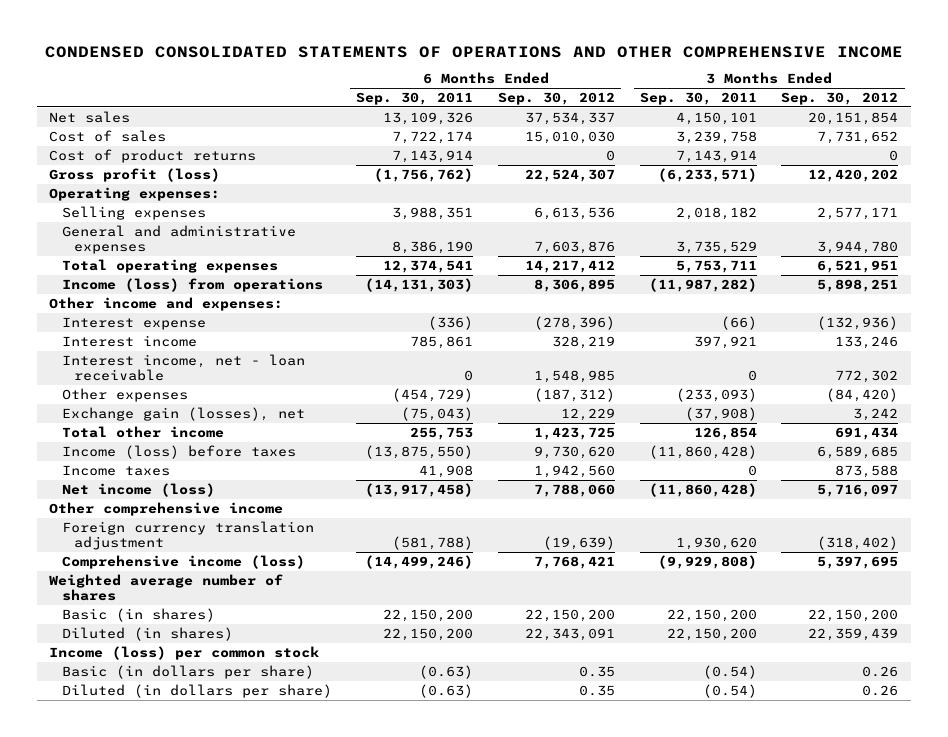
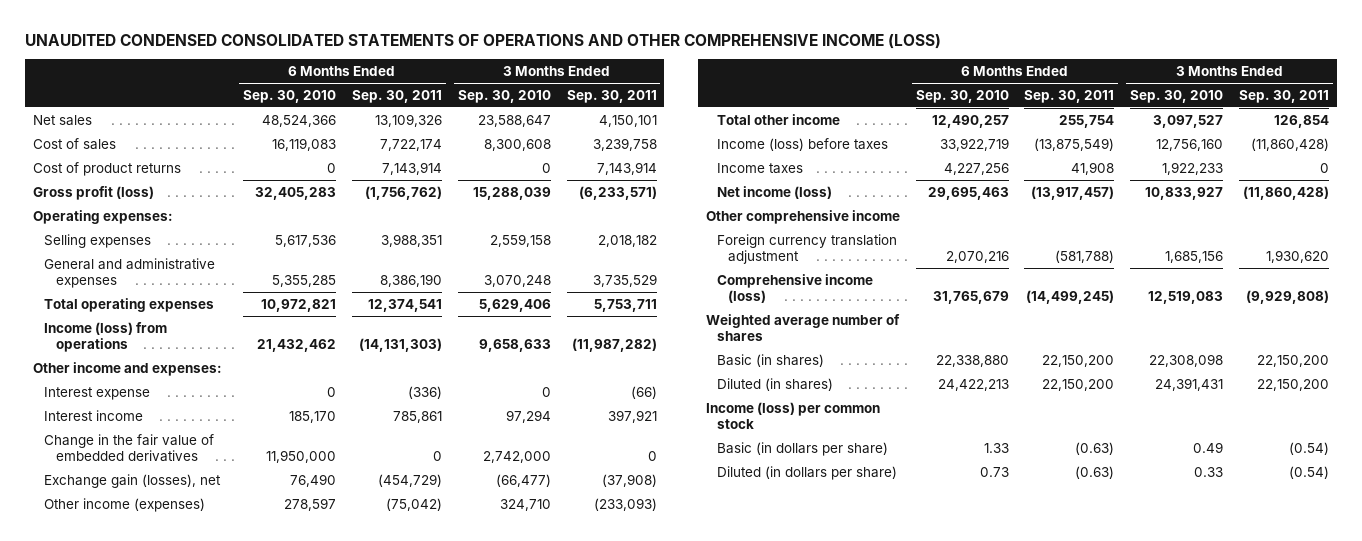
- CONDENSED CONSOLIDATED STATEMENTS OF OPERATIONS AND OTHER COMPREHENSIVE INCOME
+ UNAUDITED CONDENSED CONSOLIDATED STATEMENTS OF OPERATIONS AND OTHER COMPREHENSIVE INCOME (LOSS)
- | 6 Months Ended Sep. 30, 2011 | 6 Months Ended Sep. 30, 2012 | 3 Months Ended Sep. 30, 2011 | 3 Months Ended Sep. 30, 2012
+ | 6 Months Ended Sep. 30, 2010 | 6 Months Ended Sep. 30, 2011 | 3 Months Ended Sep. 30, 2010 | 3 Months Ended Sep. 30, 2011
- Interest income, net - loan receivable | 0 | 1,548,985 | 0 | 772,302
- Other expenses | (454,729) | (187,312) | (233,093) | (84,420)
- Exchange gain (losses), net | (75,043) | 12,229 | (37,908) | 3,242
- Total other income | 255,753 | 1,423,725 | 126,854 | 691,434
- Income (loss) before taxes | (13,875,550) | 9,730,620 | (11,860,428) | 6,589,685
+ Change in the fair value of embedded derivatives | 11,950,000 | 0 | 2,742,000 | 0
+ Exchange gain (losses), net | 76,490 | (454,729) | (66,477) | (37,908)
+ Other income (expenses) | 278,597 | (75,042) | 324,710 | (233,093)
+ Total other income | 12,490,257 | 255,754 | 3,097,527 | 126,854
+ Income (loss) before taxes | 33,922,719 | (13,875,549) | 12,756,160 | (11,860,428)
- Net income (loss) | (13,917,458) | 7,788,060 | (11,860,428) | 5,716,097
+ Net income (loss) | 29,695,463 | (13,917,457) | 10,833,927 | (11,860,428)
- Comprehensive income (loss) | (14,499,246) | 7,768,421 | (9,929,808) | 5,397,695
+ Comprehensive income (loss) | 31,765,679 | (14,499,245) | 12,519,083 | (9,929,808)

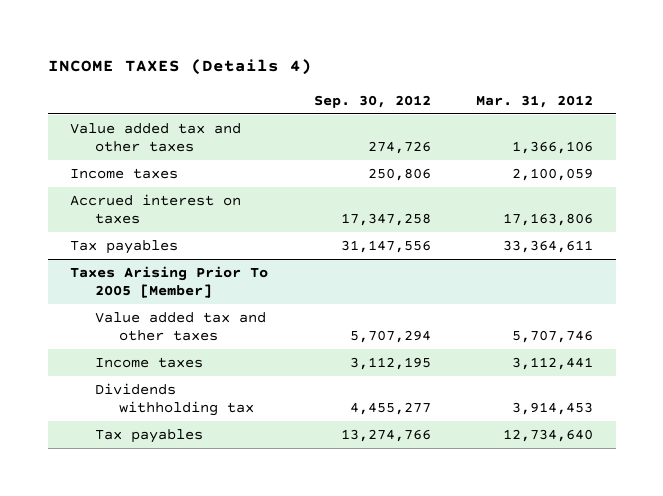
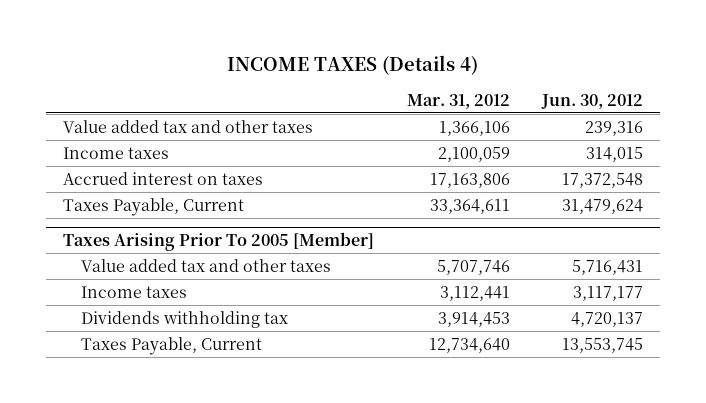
- | Sep. 30, 2012 | Mar. 31, 2012
+ | Mar. 31, 2012 | Jun. 30, 2012
- Tax payables | 31,147,556 | 33,364,611
+ Taxes Payable, Current | 33,364,611 | 31,479,624
@ Taxes Arising Prior To 2005 [Member]
- Tax payables | 13,274,766 | 12,734,640
+ Taxes Payable, Current | 12,734,640 | 13,553,745

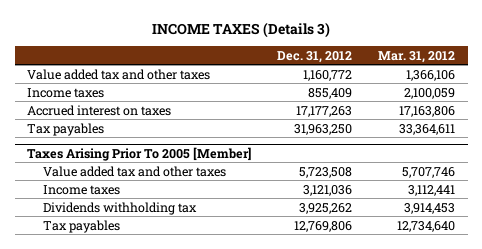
- INCOME TAXES (Details 4)
+ INCOME TAXES (Details 3)
- | Mar. 31, 2012 | Jun. 30, 2012
+ | Dec. 31, 2012 | Mar. 31, 2012
- Taxes Payable, Current | 33,364,611 | 31,479,624
+ Tax payables | 31,963,250 | 33,364,611
@ Taxes Arising Prior To 2005 [Member]
- Taxes Payable, Current | 12,734,640 | 13,553,745
+ Tax payables | 12,769,806 | 12,734,640

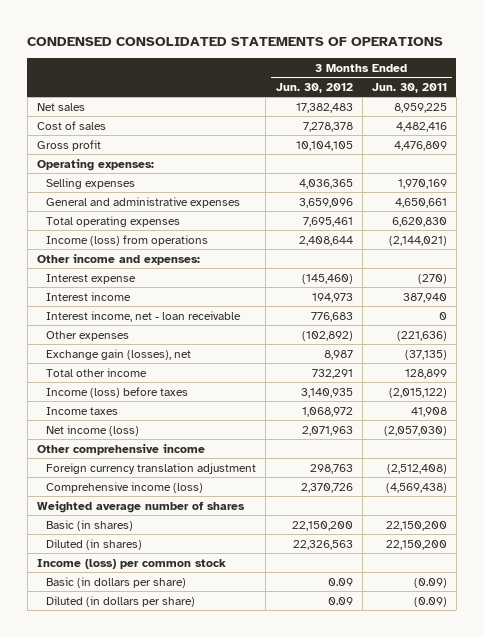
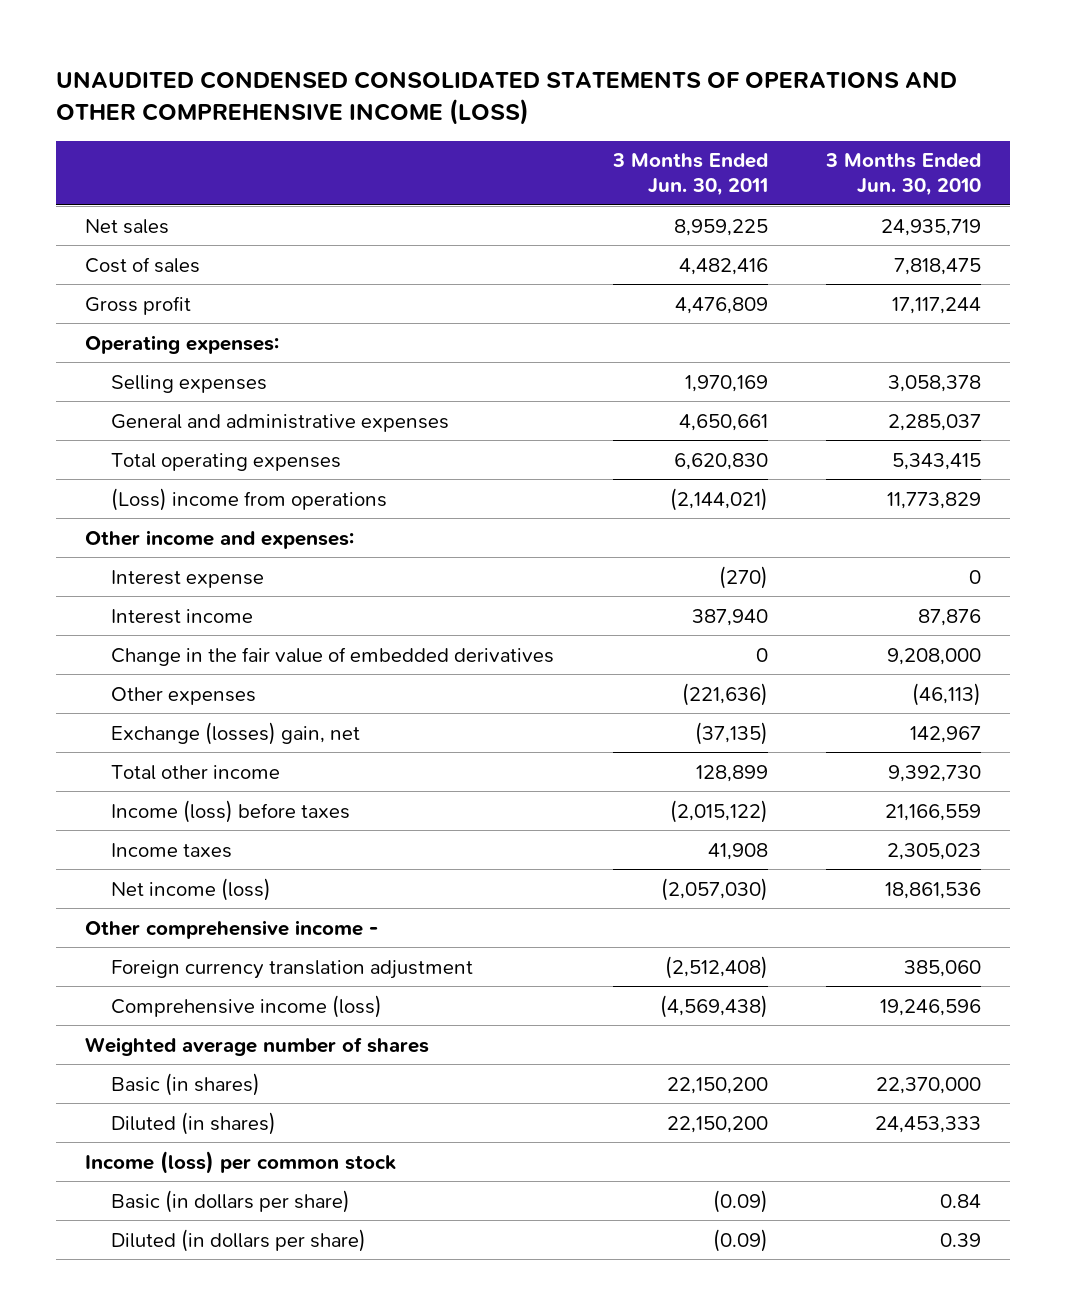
- CONDENSED CONSOLIDATED STATEMENTS OF OPERATIONS
+ UNAUDITED CONDENSED CONSOLIDATED STATEMENTS OF OPERATIONS AND OTHER COMPREHENSIVE INCOME (LOSS)
- | 3 Months Ended Jun. 30, 2012 | 3 Months Ended Jun. 30, 2011
+ | 3 Months Ended Jun. 30, 2011 | 3 Months Ended Jun. 30, 2010
- Income (loss) from operations | 2,408,644 | (2,144,021)
+ (Loss) income from operations | (2,144,021) | 11,773,829
- Interest income, net - loan receivable | 776,683 | 0
+ Change in the fair value of embedded derivatives | 0 | 9,208,000
- Exchange gain (losses), net | 8,987 | (37,135)
+ Exchange (losses) gain, net | (37,135) | 142,967
- Other comprehensive income
+ Other comprehensive income -

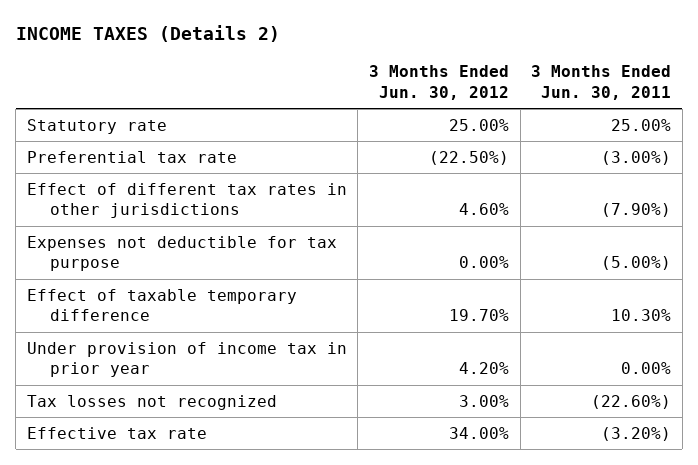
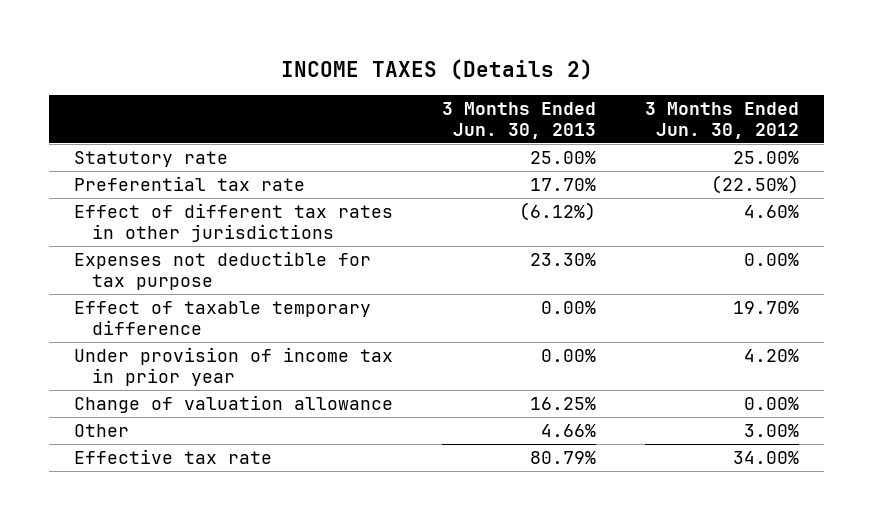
- | 3 Months Ended Jun. 30, 2012 | 3 Months Ended Jun. 30, 2011
+ | 3 Months Ended Jun. 30, 2013 | 3 Months Ended Jun. 30, 2012
- Tax losses not recognized | 3.00% | (22.60%)
+ Change of valuation allowance | 16.25% | 0.00%
+ Other | 4.66% | 3.00%

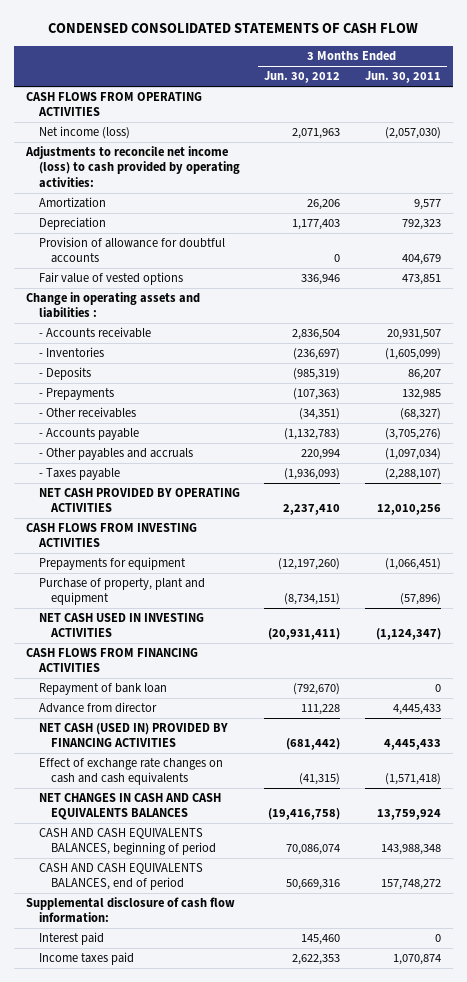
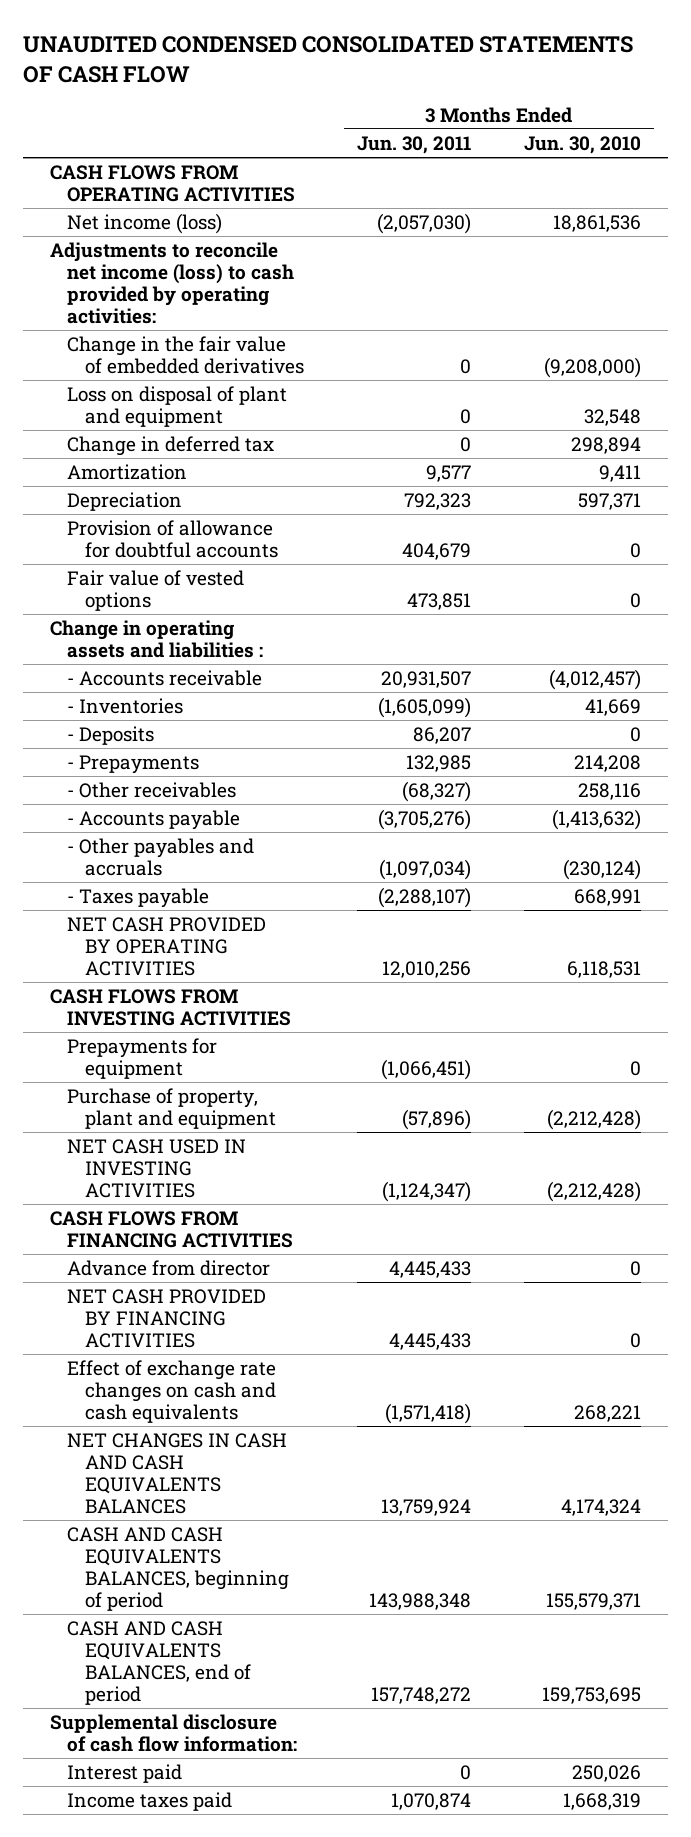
- CONDENSED CONSOLIDATED STATEMENTS OF CASH FLOW
+ UNAUDITED CONDENSED CONSOLIDATED STATEMENTS OF CASH FLOW
- | 3 Months Ended Jun. 30, 2012 | 3 Months Ended Jun. 30, 2011
+ | 3 Months Ended Jun. 30, 2011 | 3 Months Ended Jun. 30, 2010
+ Change in the fair value of embedded derivatives | 0 | (9,208,000)
+ Loss on disposal of plant and equipment | 0 | 32,548
+ Change in deferred tax | 0 | 298,894
- Repayment of bank loan | (792,670) | 0
- NET CASH (USED IN) PROVIDED BY FINANCING ACTIVITIES | (681,442) | 4,445,433
+ NET CASH PROVIDED BY FINANCING ACTIVITIES | 4,445,433 | 0

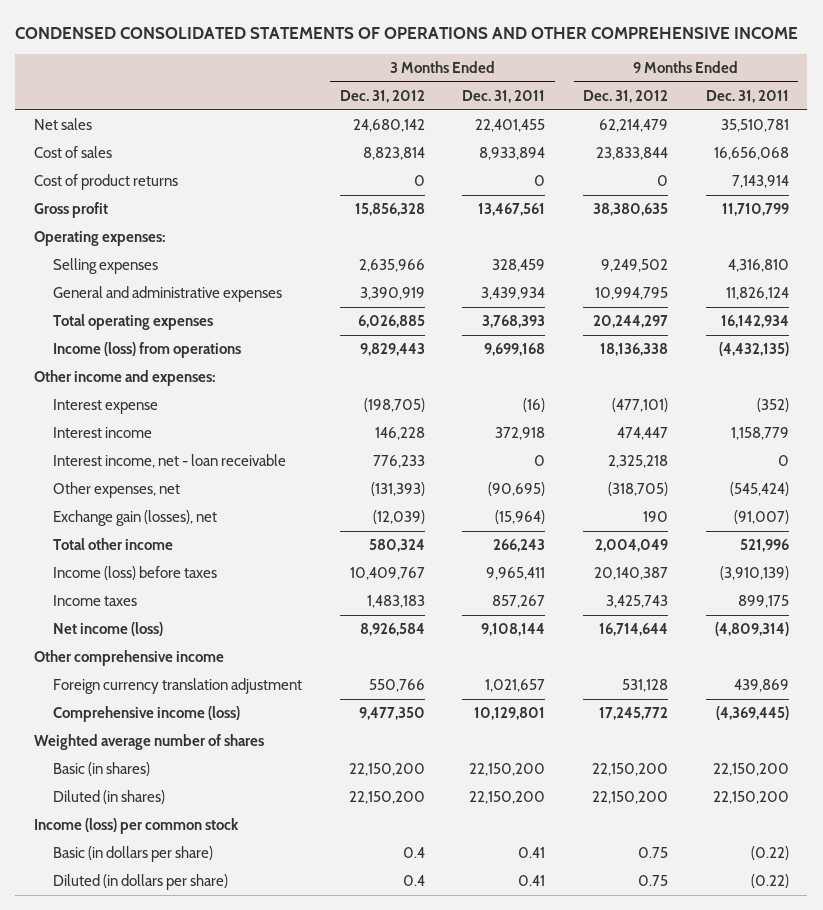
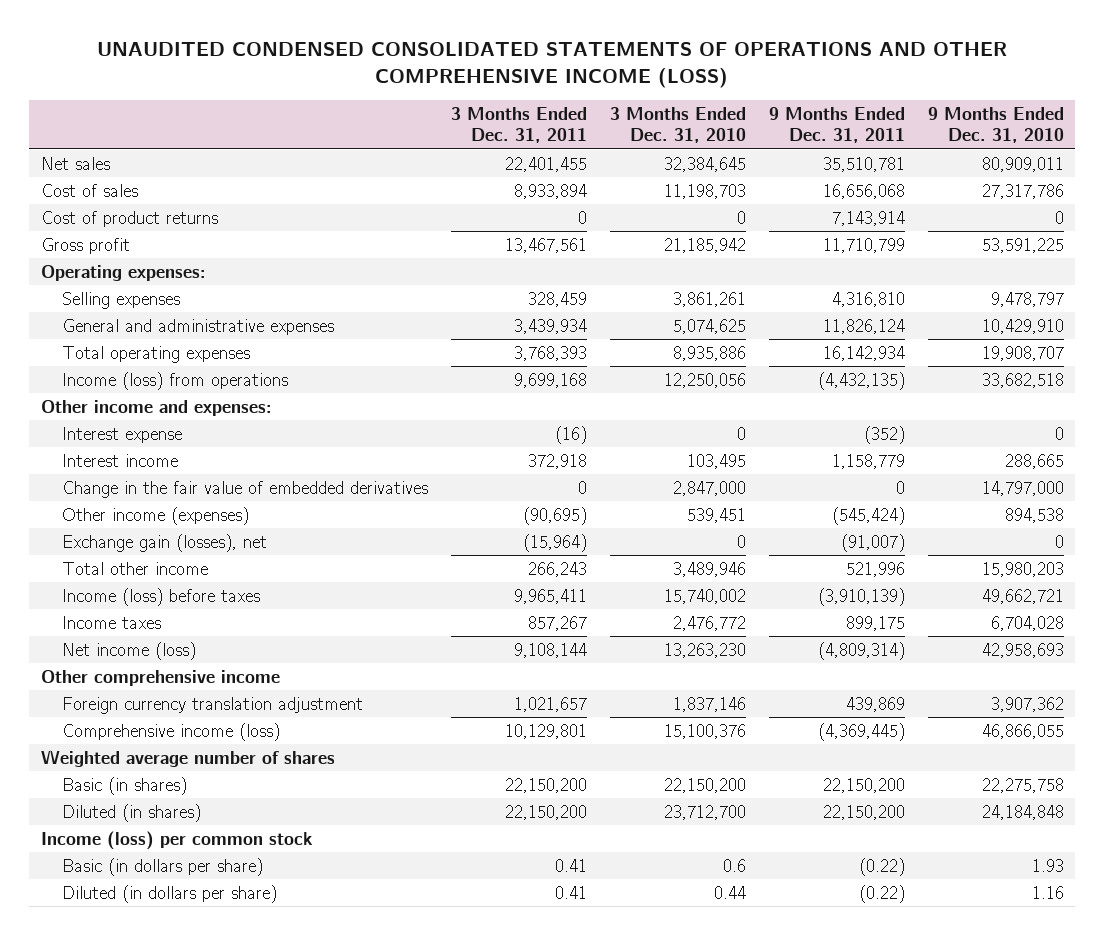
- CONDENSED CONSOLIDATED STATEMENTS OF OPERATIONS AND OTHER COMPREHENSIVE INCOME
+ UNAUDITED CONDENSED CONSOLIDATED STATEMENTS OF OPERATIONS AND OTHER COMPREHENSIVE INCOME (LOSS)
- | 3 Months Ended Dec. 31, 2012 | 3 Months Ended Dec. 31, 2011 | 9 Months Ended Dec. 31, 2012 | 9 Months Ended Dec. 31, 2011
+ | 3 Months Ended Dec. 31, 2011 | 3 Months Ended Dec. 31, 2010 | 9 Months Ended Dec. 31, 2011 | 9 Months Ended Dec. 31, 2010
- Interest income, net - loan receivable | 776,233 | 0 | 2,325,218 | 0
- Other expenses, net | (131,393) | (90,695) | (318,705) | (545,424)
+ Change in the fair value of embedded derivatives | 0 | 2,847,000 | 0 | 14,797,000
+ Other income (expenses) | (90,695) | 539,451 | (545,424) | 894,538

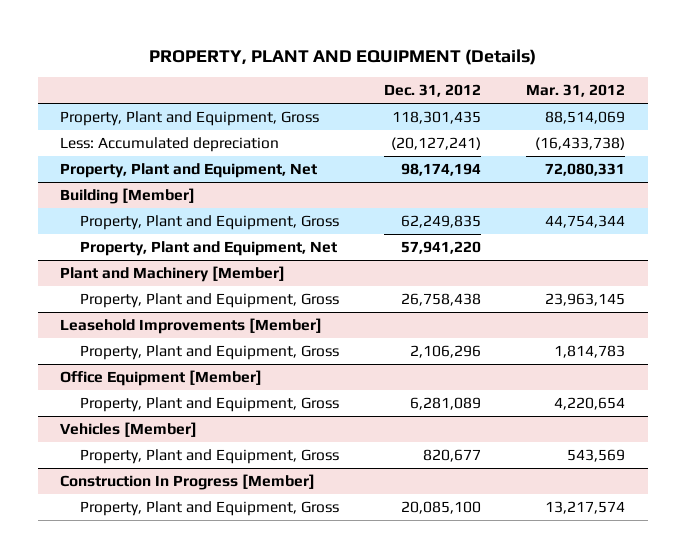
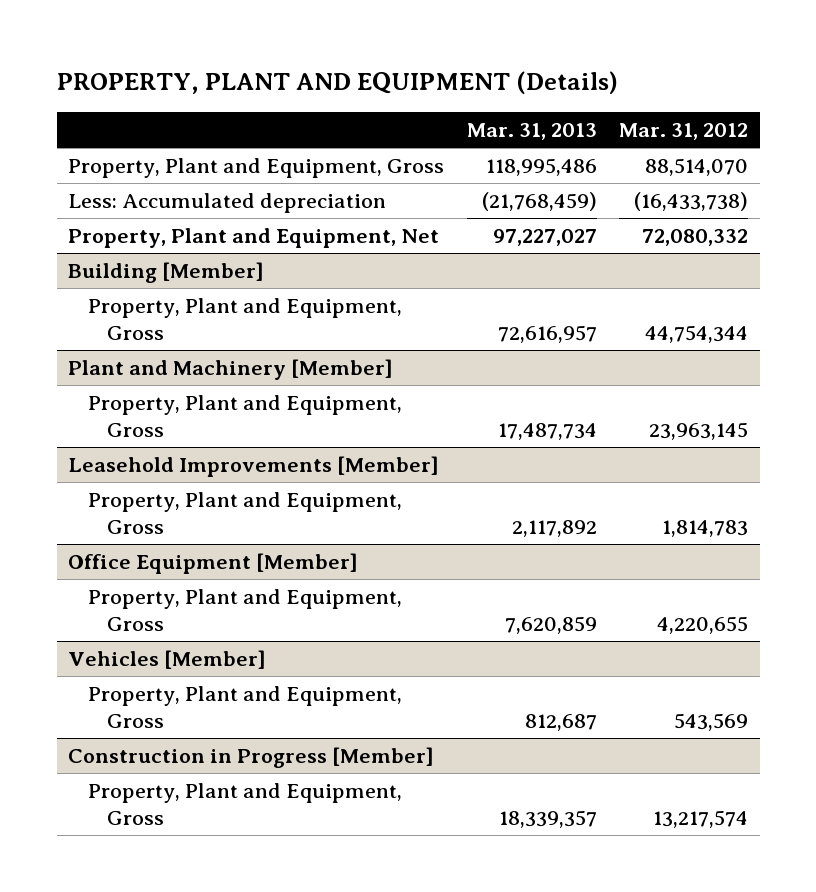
- | Dec. 31, 2012 | Mar. 31, 2012
+ | Mar. 31, 2013 | Mar. 31, 2012
- Property, Plant and Equipment, Gross | 118,301,435 | 88,514,069
+ Property, Plant and Equipment, Gross | 118,995,486 | 88,514,070
- Property, Plant and Equipment, Net | 98,174,194 | 72,080,331
+ Property, Plant and Equipment, Net | 97,227,027 | 72,080,332
@ Building [Member]
- Property, Plant and Equipment, Net | 57,941,220 |
@ Office Equipment [Member]
- Property, Plant and Equipment, Gross | 6,281,089 | 4,220,654
+ Property, Plant and Equipment, Gross | 7,620,859 | 4,220,655
- Construction In Progress [Member]
+ Construction in Progress [Member]

